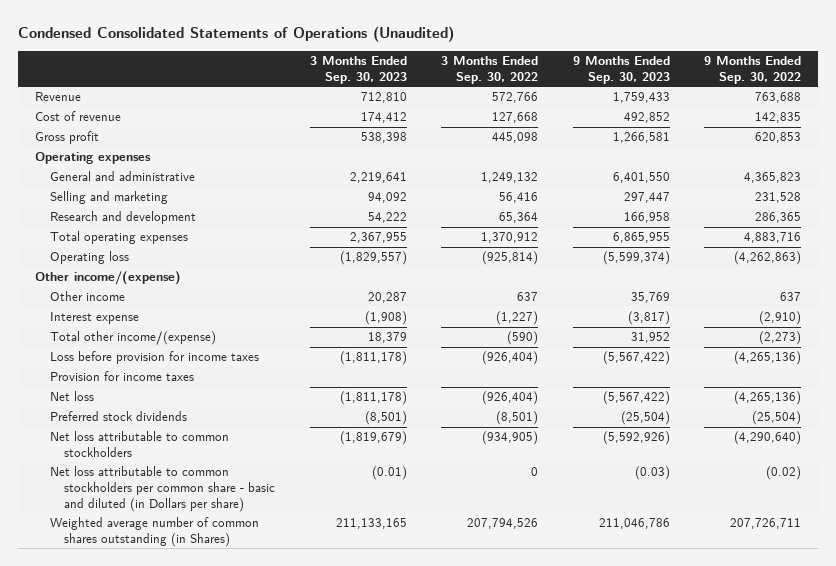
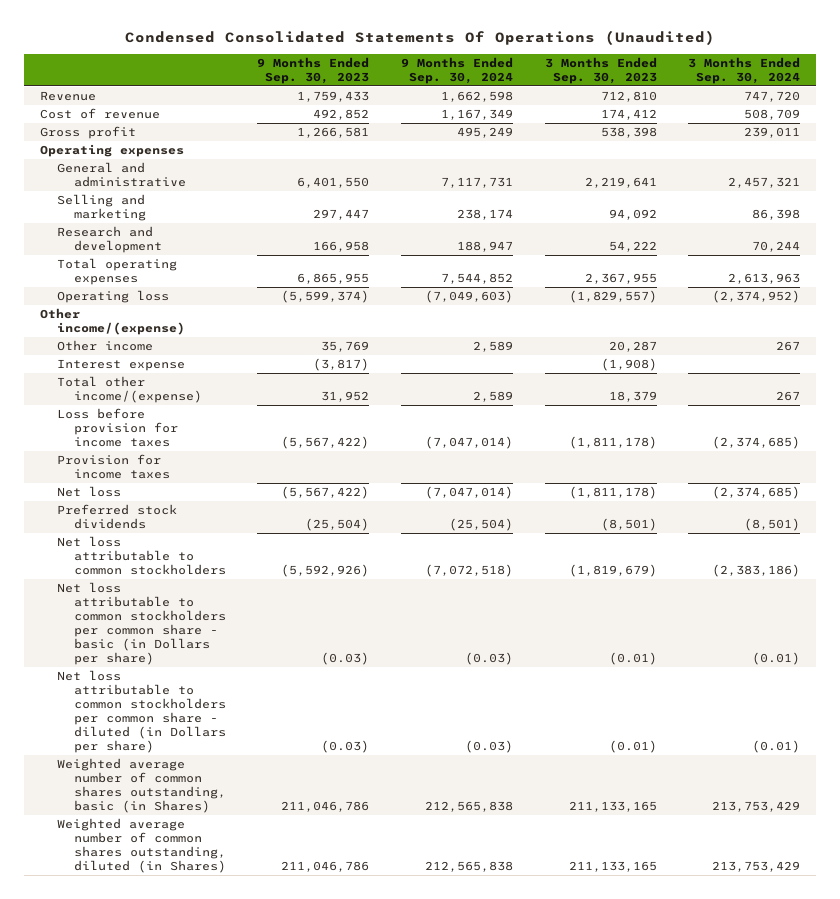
- Condensed Consolidated Statements of Operations (Unaudited)
+ Condensed Consolidated Statements Of Operations (Unaudited)
- | 3 Months Ended Sep. 30, 2023 | 3 Months Ended Sep. 30, 2022 | 9 Months Ended Sep. 30, 2023 | 9 Months Ended Sep. 30, 2022
+ | 9 Months Ended Sep. 30, 2023 | 9 Months Ended Sep. 30, 2024 | 3 Months Ended Sep. 30, 2023 | 3 Months Ended Sep. 30, 2024
- Net loss attributable to common stockholders per common share - basic and diluted (in Dollars per share) | (0.01) | 0 | (0.03) | (0.02)
- Weighted average number of common shares outstanding (in Shares) | 211,133,165 | 207,794,526 | 211,046,786 | 207,726,711
+ Net loss attributable to common stockholders per common share - basic (in Dollars per share) | (0.03) | (0.03) | (0.01) | (0.01)
+ Net loss attributable to common stockholders per common share - diluted (in Dollars per share) | (0.03) | (0.03) | (0.01) | (0.01)
+ Weighted average number of common shares outstanding, basic (in Shares) | 211,046,786 | 212,565,838 | 211,133,165 | 213,753,429
+ Weighted average number of common shares outstanding, diluted (in Shares) | 211,046,786 | 212,565,838 | 211,133,165 | 213,753,429

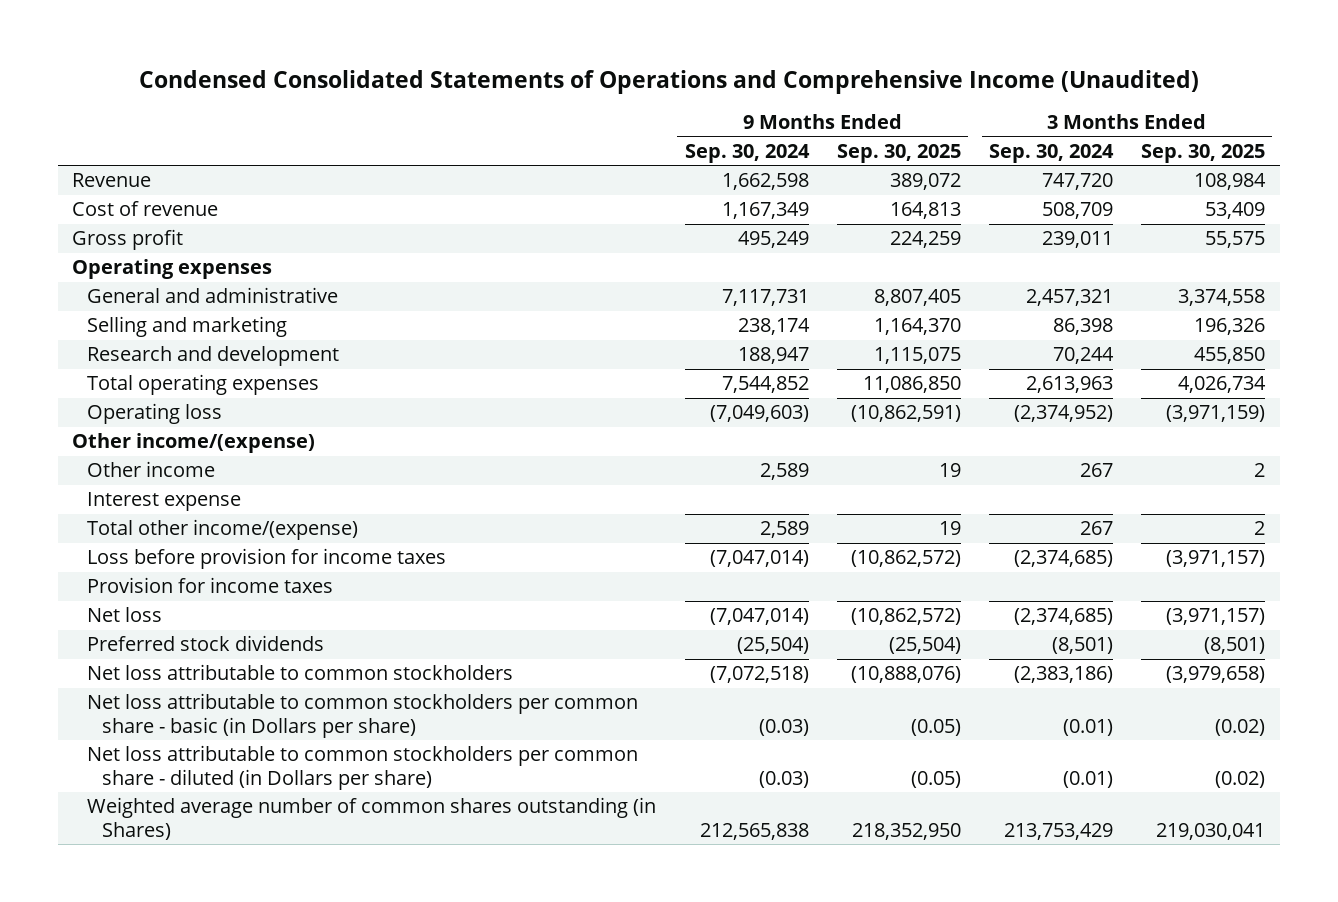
- Condensed Consolidated Statements Of Operations (Unaudited)
+ Condensed Consolidated Statements of Operations and Comprehensive Income (Unaudited)
- | 9 Months Ended Sep. 30, 2023 | 9 Months Ended Sep. 30, 2024 | 3 Months Ended Sep. 30, 2023 | 3 Months Ended Sep. 30, 2024
+ | 9 Months Ended Sep. 30, 2024 | 9 Months Ended Sep. 30, 2025 | 3 Months Ended Sep. 30, 2024 | 3 Months Ended Sep. 30, 2025
- Weighted average number of common shares outstanding, basic (in Shares) | 211,046,786 | 212,565,838 | 211,133,165 | 213,753,429
- Weighted average number of common shares outstanding, diluted (in Shares) | 211,046,786 | 212,565,838 | 211,133,165 | 213,753,429
+ Weighted average number of common shares outstanding (in Shares) | 212,565,838 | 218,352,950 | 213,753,429 | 219,030,041

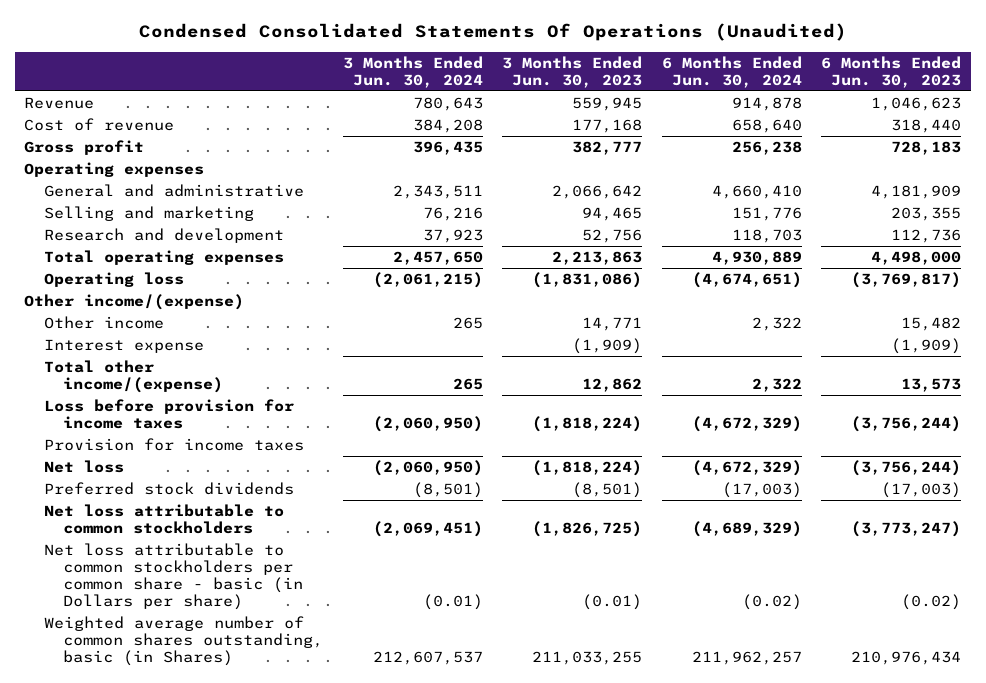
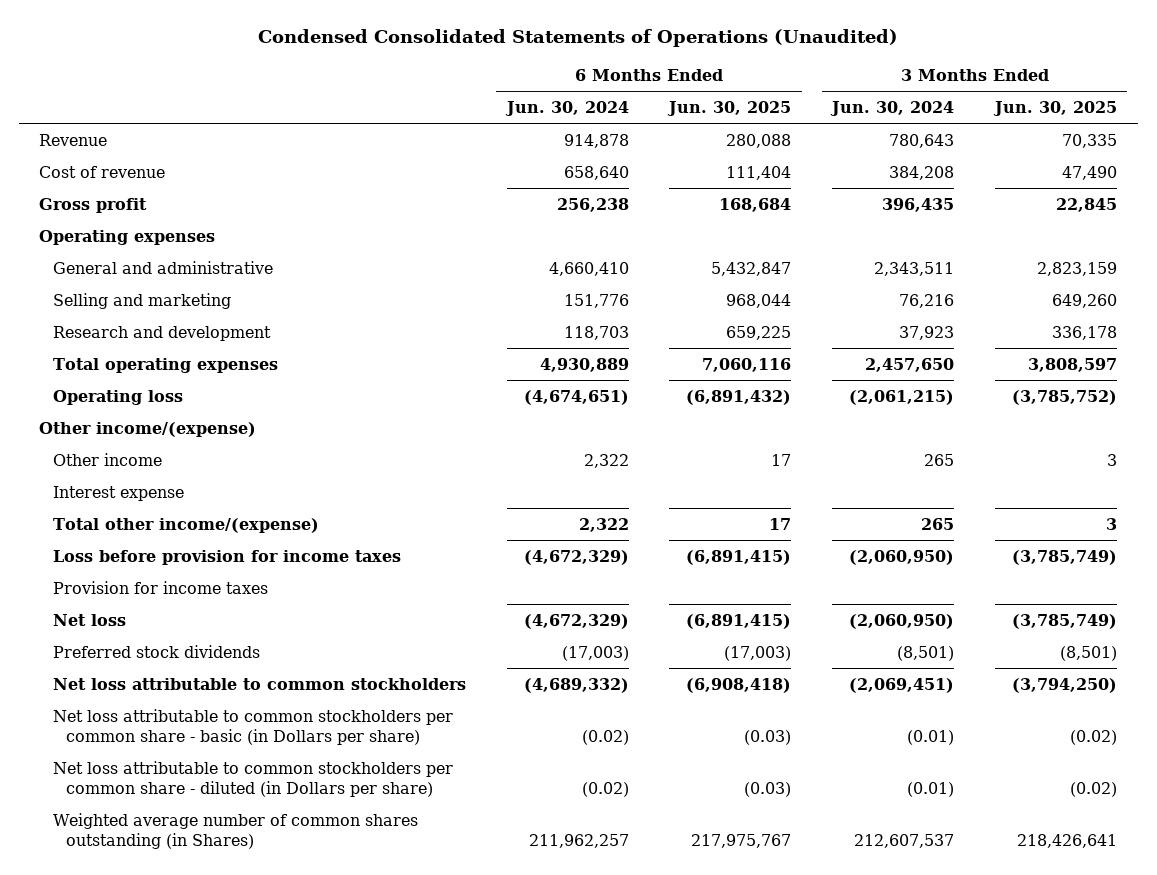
- Condensed Consolidated Statements Of Operations (Unaudited)
+ Condensed Consolidated Statements of Operations (Unaudited)
- | 3 Months Ended Jun. 30, 2024 | 3 Months Ended Jun. 30, 2023 | 6 Months Ended Jun. 30, 2024 | 6 Months Ended Jun. 30, 2023
+ | 6 Months Ended Jun. 30, 2024 | 6 Months Ended Jun. 30, 2025 | 3 Months Ended Jun. 30, 2024 | 3 Months Ended Jun. 30, 2025
- Net loss attributable to common stockholders | (2,069,451) | (1,826,725) | (4,689,329) | (3,773,247)
+ Net loss attributable to common stockholders | (4,689,332) | (6,908,418) | (2,069,451) | (3,794,250)
- Weighted average number of common shares outstanding, basic (in Shares) | 212,607,537 | 211,033,255 | 211,962,257 | 210,976,434
+ Net loss attributable to common stockholders per common share - diluted (in Dollars per share) | (0.02) | (0.03) | (0.01) | (0.02)
+ Weighted average number of common shares outstanding (in Shares) | 211,962,257 | 217,975,767 | 212,607,537 | 218,426,641

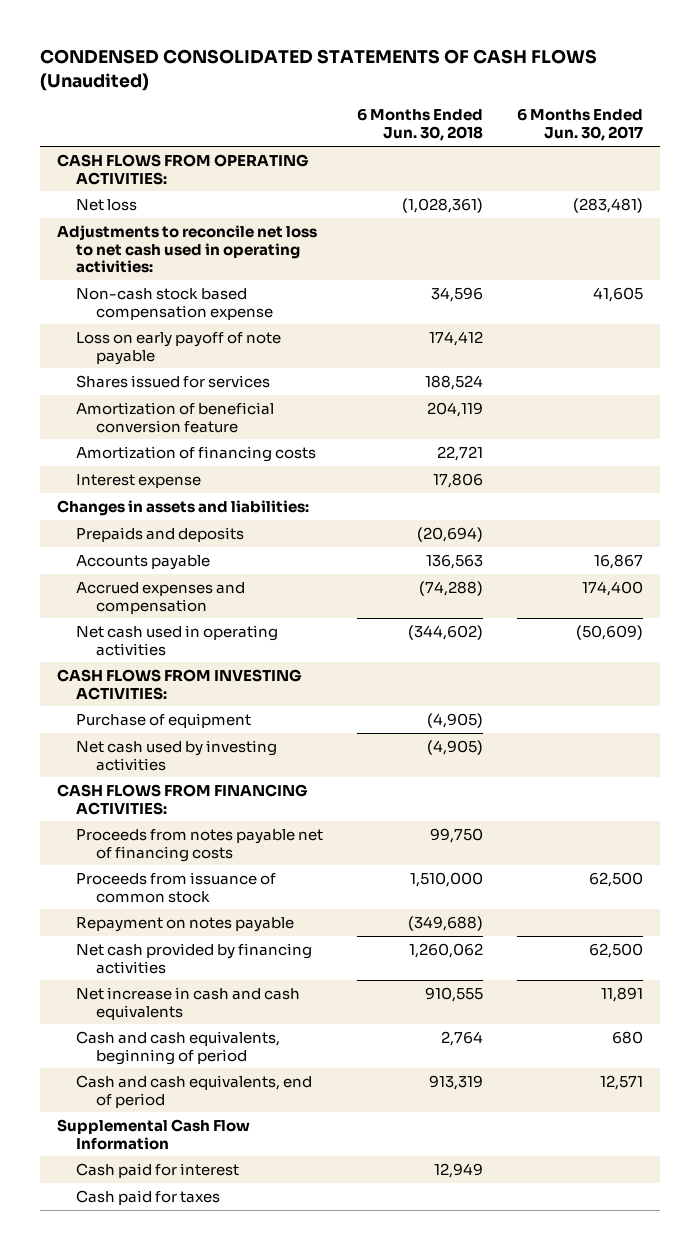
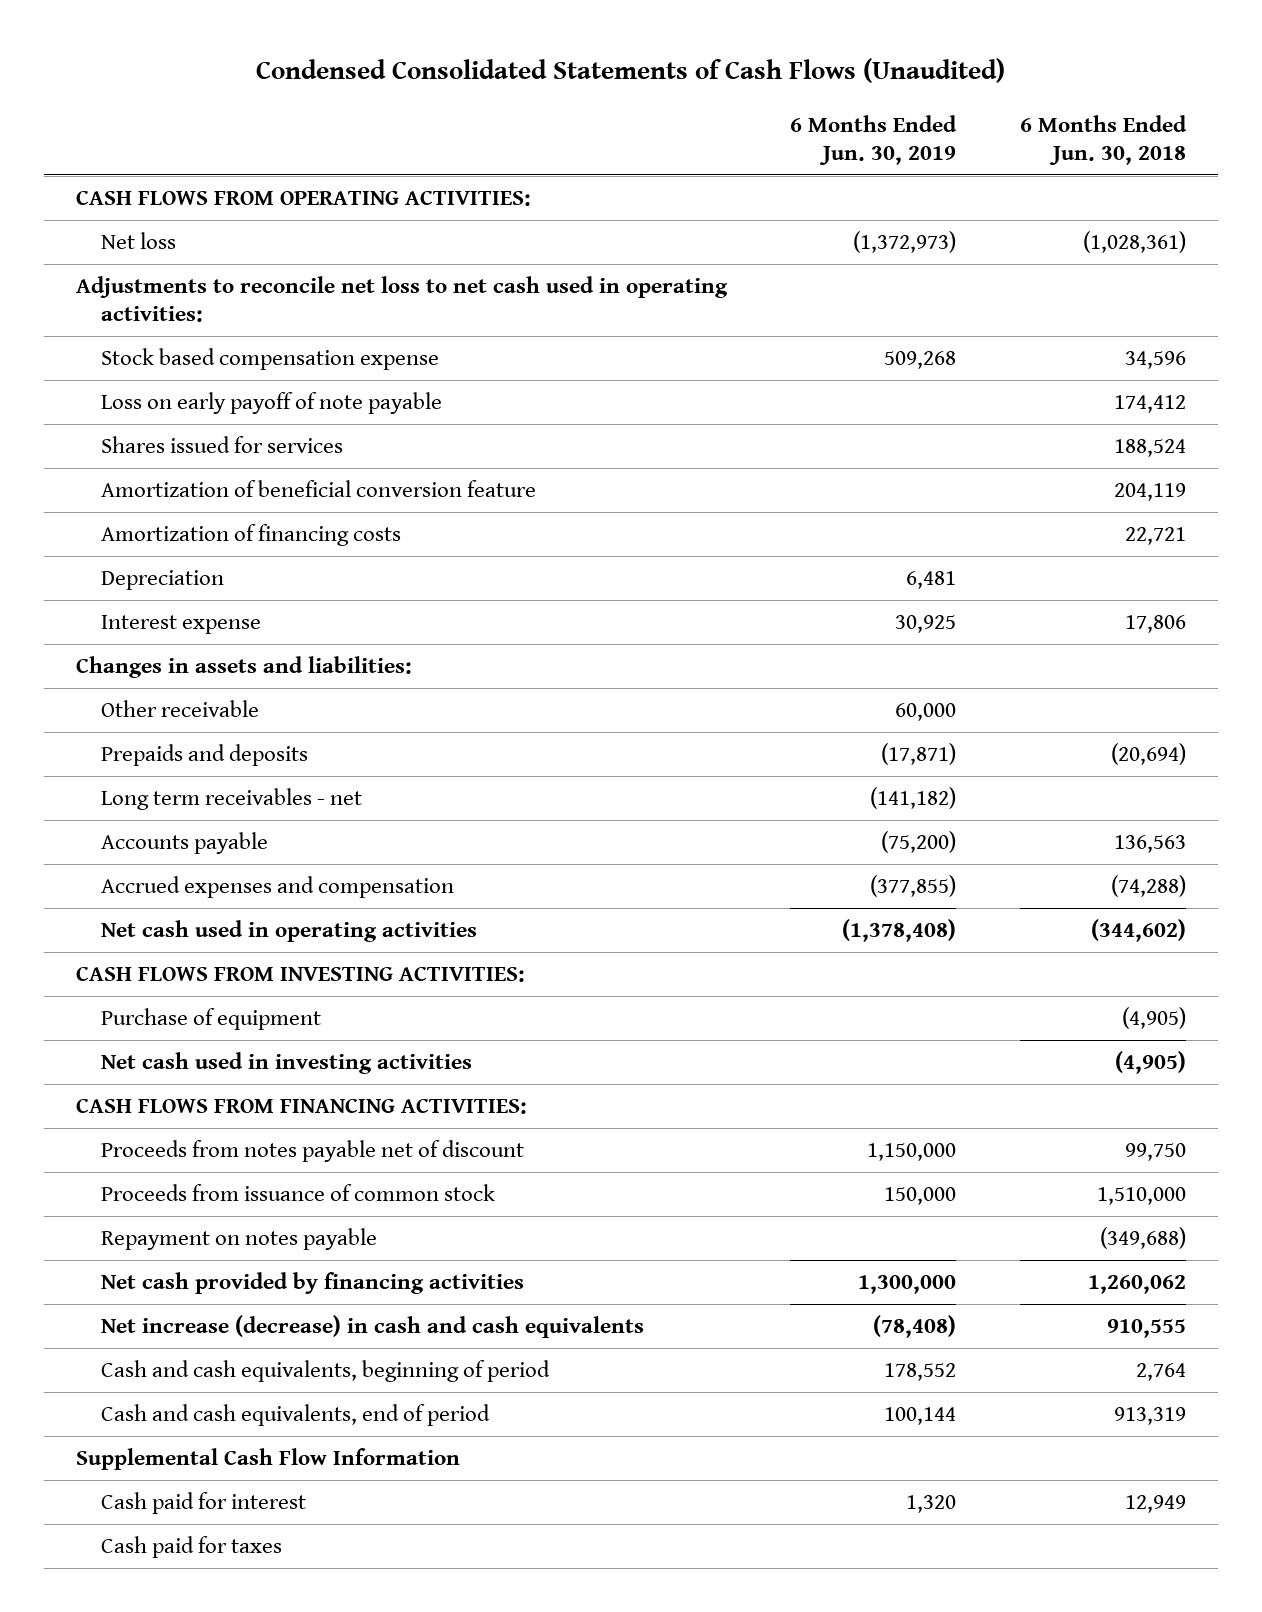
- CONDENSED CONSOLIDATED STATEMENTS OF CASH FLOWS (Unaudited)
+ Condensed Consolidated Statements of Cash Flows (Unaudited)
- | 6 Months Ended Jun. 30, 2018 | 6 Months Ended Jun. 30, 2017
+ | 6 Months Ended Jun. 30, 2019 | 6 Months Ended Jun. 30, 2018
- Non-cash stock based compensation expense | 34,596 | 41,605
+ Stock based compensation expense | 509,268 | 34,596
+ Depreciation | 6,481 |
+ Other receivable | 60,000 |
+ Long term receivables - net | (141,182) |
- Net cash used by investing activities | (4,905) |
+ Net cash used in investing activities | | (4,905)
- Proceeds from notes payable net of financing costs | 99,750 |
+ Proceeds from notes payable net of discount | 1,150,000 | 99,750
- Net increase in cash and cash equivalents | 910,555 | 11,891
+ Net increase (decrease) in cash and cash equivalents | (78,408) | 910,555

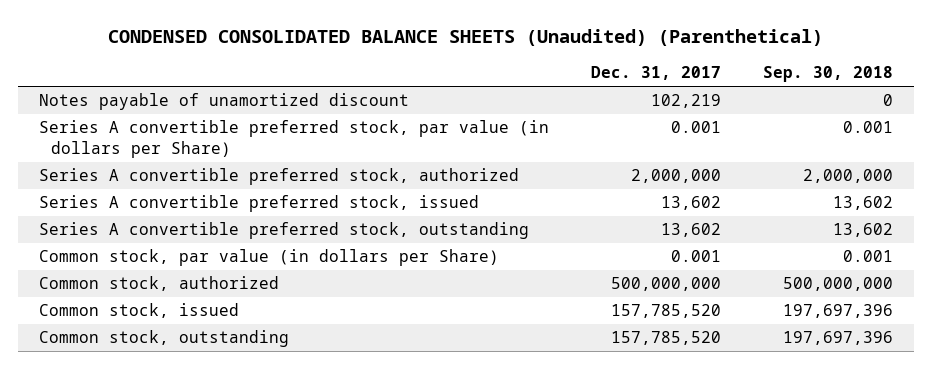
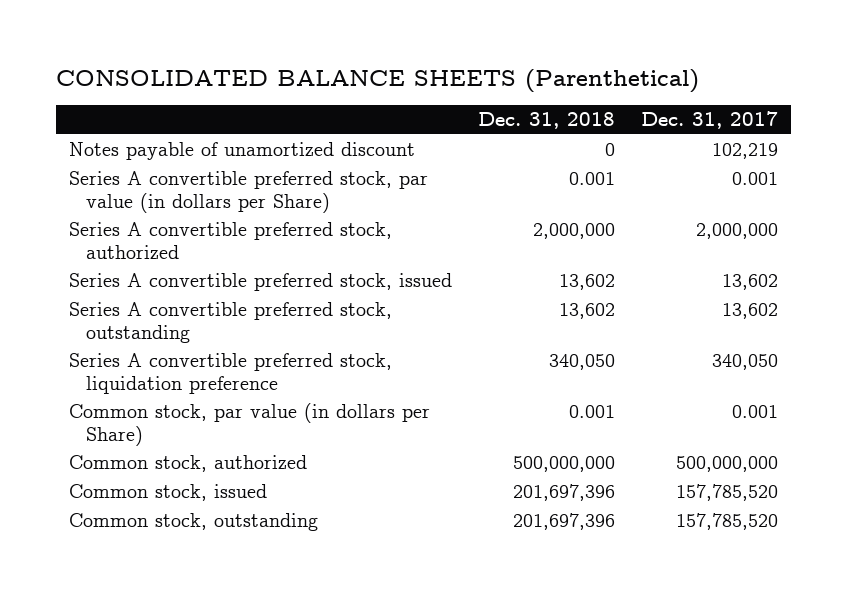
- CONDENSED CONSOLIDATED BALANCE SHEETS (Unaudited) (Parenthetical)
+ CONSOLIDATED BALANCE SHEETS (Parenthetical)
- | Dec. 31, 2017 | Sep. 30, 2018
+ | Dec. 31, 2018 | Dec. 31, 2017
+ Series A convertible preferred stock, liquidation preference | 340,050 | 340,050

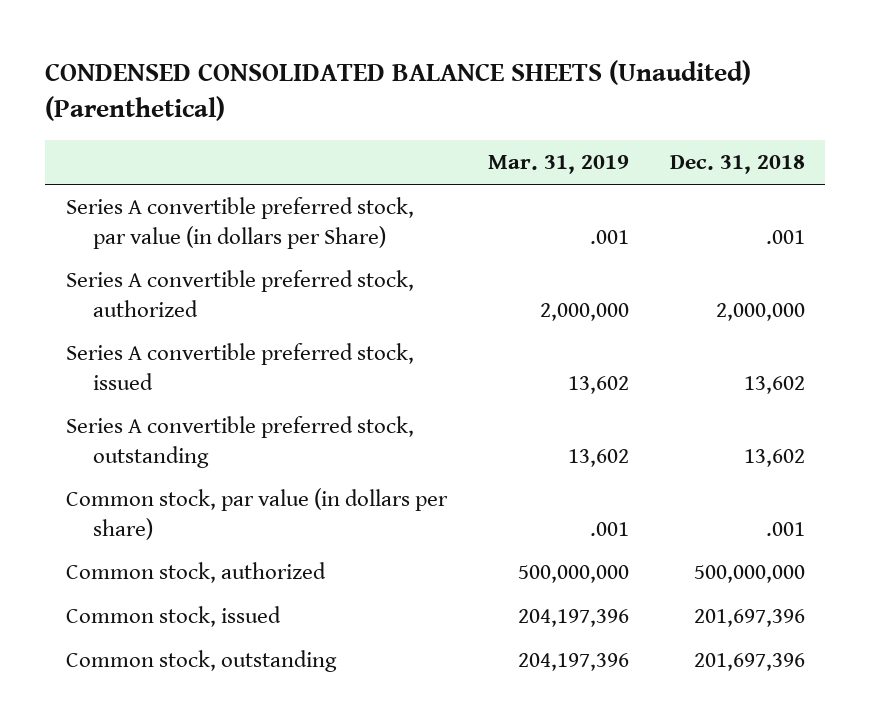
- CONSOLIDATED BALANCE SHEETS (Parenthetical)
+ CONDENSED CONSOLIDATED BALANCE SHEETS (Unaudited) (Parenthetical)
- | Dec. 31, 2018 | Dec. 31, 2017
+ | Mar. 31, 2019 | Dec. 31, 2018
- Notes payable of unamortized discount | 0 | 102,219
- Series A convertible preferred stock, par value (in dollars per Share) | 0.001 | 0.001
+ Series A convertible preferred stock, par value (in dollars per Share) | .001 | .001
- Series A convertible preferred stock, liquidation preference | 340,050 | 340,050
- Common stock, par value (in dollars per Share) | 0.001 | 0.001
+ Common stock, par value (in dollars per share) | .001 | .001

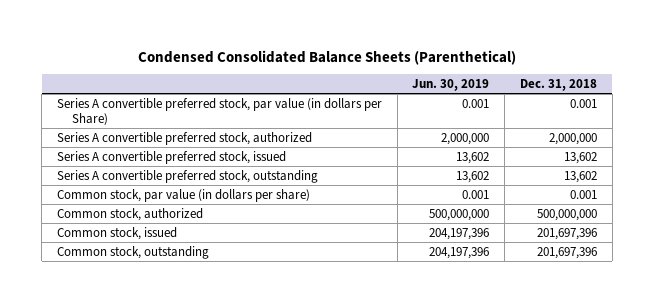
- CONDENSED CONSOLIDATED BALANCE SHEETS (Unaudited) (Parenthetical)
+ Condensed Consolidated Balance Sheets (Parenthetical)
- | Mar. 31, 2019 | Dec. 31, 2018
+ | Jun. 30, 2019 | Dec. 31, 2018
- Series A convertible preferred stock, par value (in dollars per Share) | .001 | .001
+ Series A convertible preferred stock, par value (in dollars per Share) | 0.001 | 0.001
- Common stock, par value (in dollars per share) | .001 | .001
+ Common stock, par value (in dollars per share) | 0.001 | 0.001

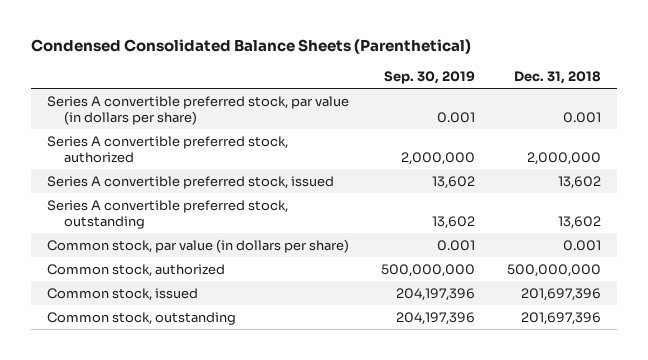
- | Jun. 30, 2019 | Dec. 31, 2018
+ | Sep. 30, 2019 | Dec. 31, 2018
- Series A convertible preferred stock, par value (in dollars per Share) | 0.001 | 0.001
+ Series A convertible preferred stock, par value (in dollars per share) | 0.001 | 0.001

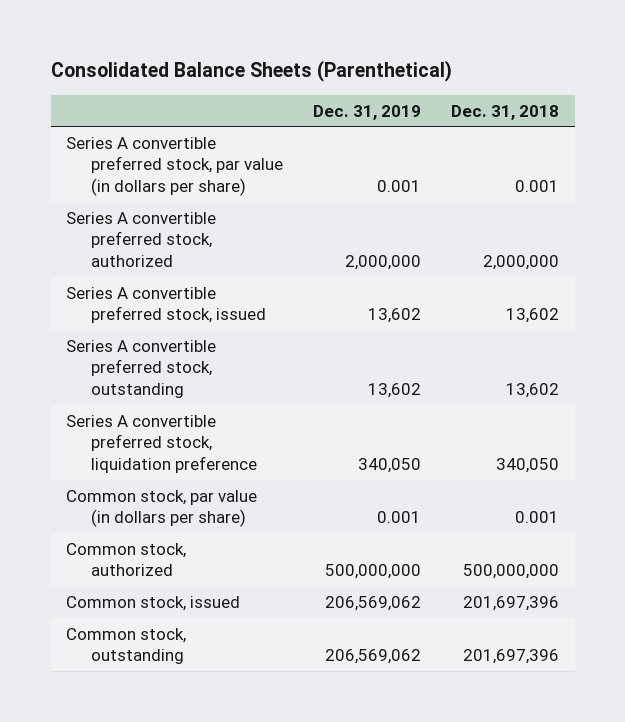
- Condensed Consolidated Balance Sheets (Parenthetical)
+ Consolidated Balance Sheets (Parenthetical)
- | Sep. 30, 2019 | Dec. 31, 2018
+ | Dec. 31, 2019 | Dec. 31, 2018
+ Series A convertible preferred stock, liquidation preference | 340,050 | 340,050

